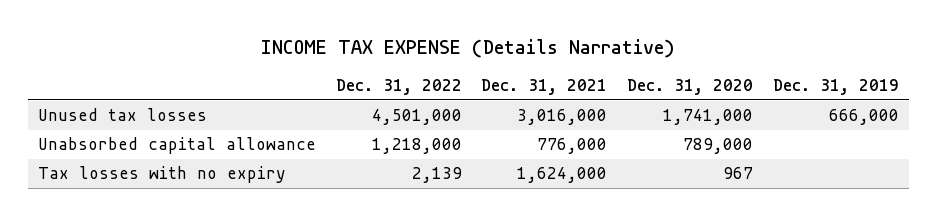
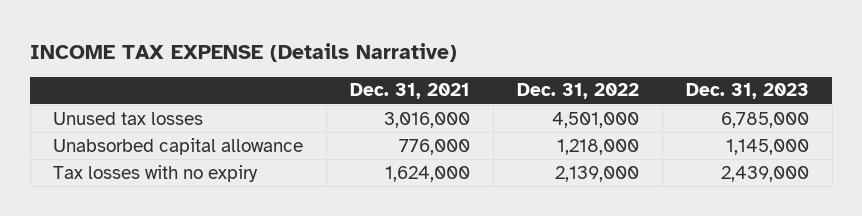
- | Dec. 31, 2022 | Dec. 31, 2021 | Dec. 31, 2020 | Dec. 31, 2019
+ | Dec. 31, 2021 | Dec. 31, 2022 | Dec. 31, 2023
- Tax losses with no expiry | 2,139 | 1,624,000 | 967 |
+ Tax losses with no expiry | 1,624,000 | 2,139,000 | 2,439,000

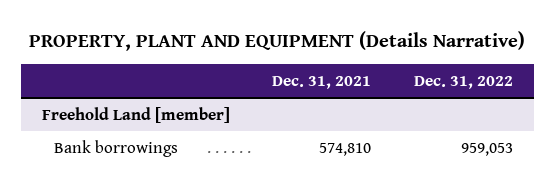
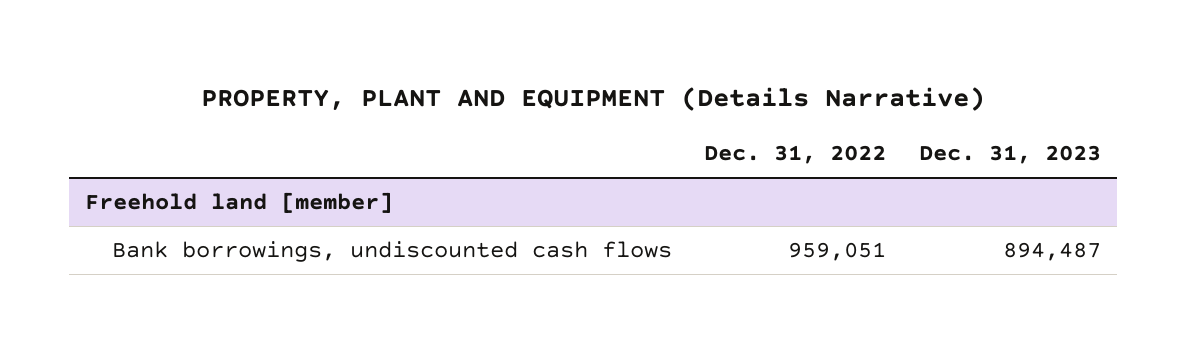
- | Dec. 31, 2021 | Dec. 31, 2022
+ | Dec. 31, 2022 | Dec. 31, 2023
- Freehold Land [member]
- Bank borrowings | 574,810 | 959,053
+ Freehold land [member]
+ Bank borrowings, undiscounted cash flows | 959,051 | 894,487

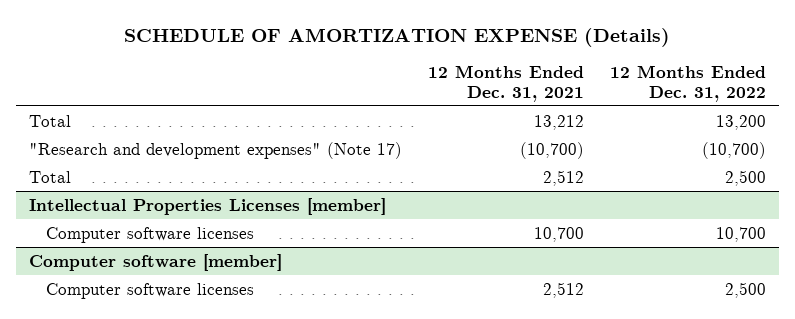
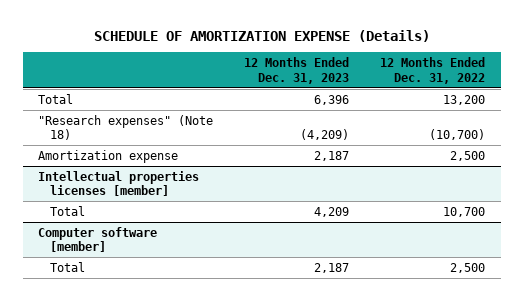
- | 12 Months Ended Dec. 31, 2021 | 12 Months Ended Dec. 31, 2022
+ | 12 Months Ended Dec. 31, 2023 | 12 Months Ended Dec. 31, 2022
- "Research and development expenses" (Note 17) | (10,700) | (10,700)
- Total | 2,512 | 2,500
- Intellectual Properties Licenses [member]
- Computer software licenses | 10,700 | 10,700
+ "Research expenses" (Note 18) | (4,209) | (10,700)
+ Amortization expense | 2,187 | 2,500
+ Intellectual properties licenses [member]
+ Total | 4,209 | 10,700
@ Computer software [member]
- Computer software licenses | 2,512 | 2,500
+ Total | 2,187 | 2,500

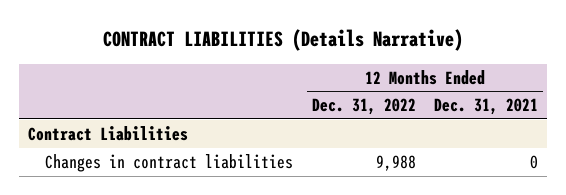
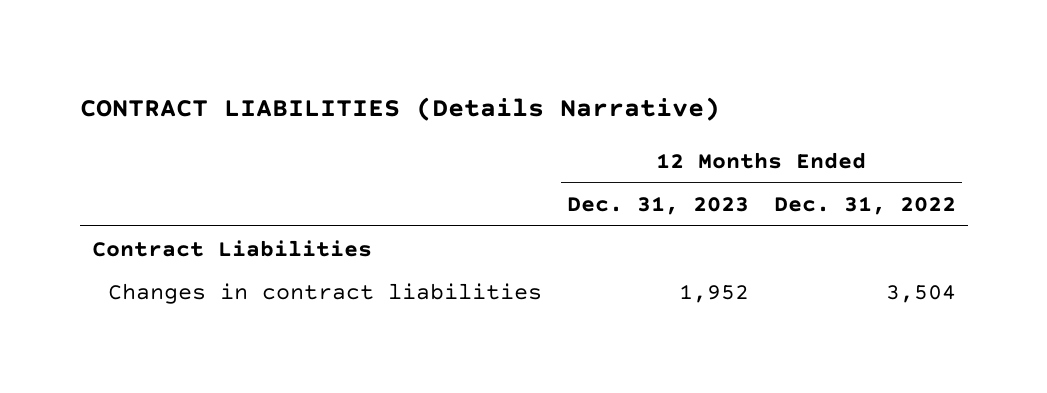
- | 12 Months Ended Dec. 31, 2022 | 12 Months Ended Dec. 31, 2021
+ | 12 Months Ended Dec. 31, 2023 | 12 Months Ended Dec. 31, 2022
- Changes in contract liabilities | 9,988 | 0
+ Changes in contract liabilities | 1,952 | 3,504

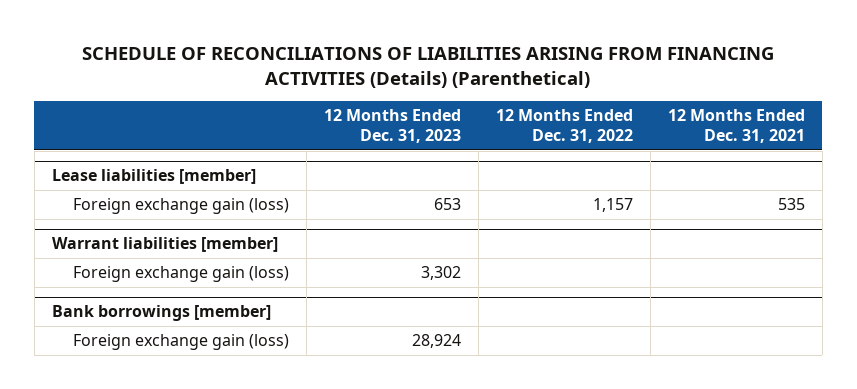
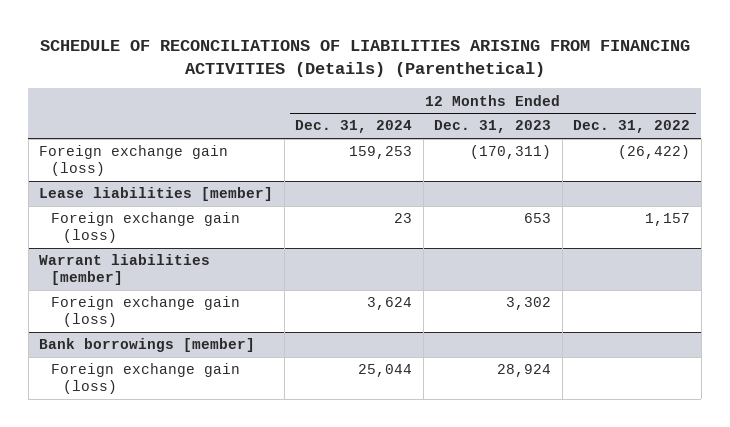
- | 12 Months Ended Dec. 31, 2023 | 12 Months Ended Dec. 31, 2022 | 12 Months Ended Dec. 31, 2021
+ | 12 Months Ended Dec. 31, 2024 | 12 Months Ended Dec. 31, 2023 | 12 Months Ended Dec. 31, 2022
+ Foreign exchange gain (loss) | 159,253 | (170,311) | (26,422)

